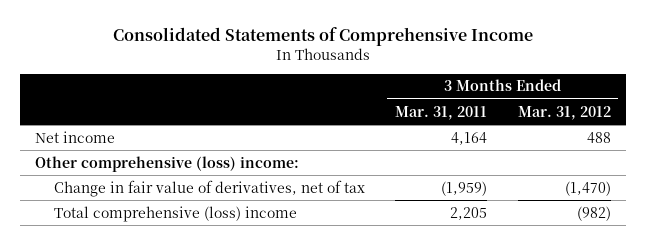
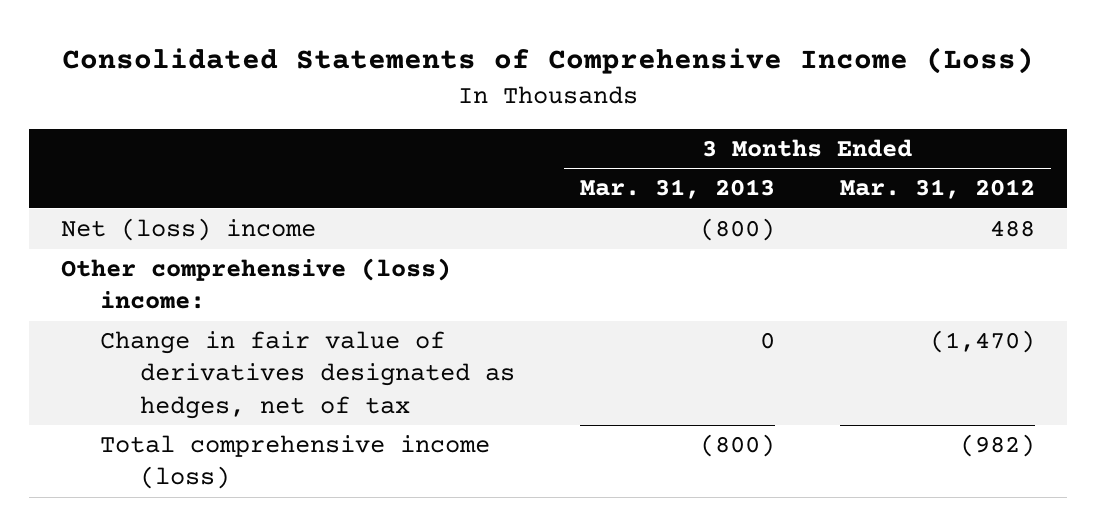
- Consolidated Statements of Comprehensive Income
+ Consolidated Statements of Comprehensive Income (Loss)
- | 3 Months Ended Mar. 31, 2011 | 3 Months Ended Mar. 31, 2012
+ | 3 Months Ended Mar. 31, 2013 | 3 Months Ended Mar. 31, 2012
- Net income | 4,164 | 488
+ Net (loss) income | (800) | 488
- Change in fair value of derivatives, net of tax | (1,959) | (1,470)
- Total comprehensive (loss) income | 2,205 | (982)
+ Change in fair value of derivatives designated as hedges, net of tax | 0 | (1,470)
+ Total comprehensive income (loss) | (800) | (982)

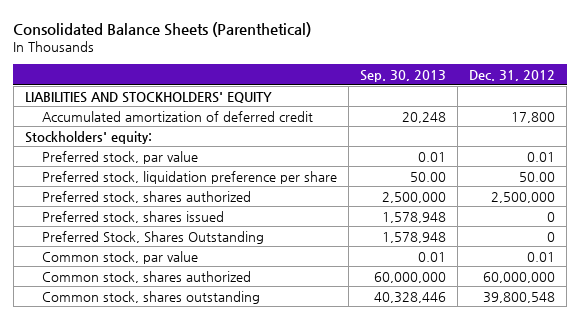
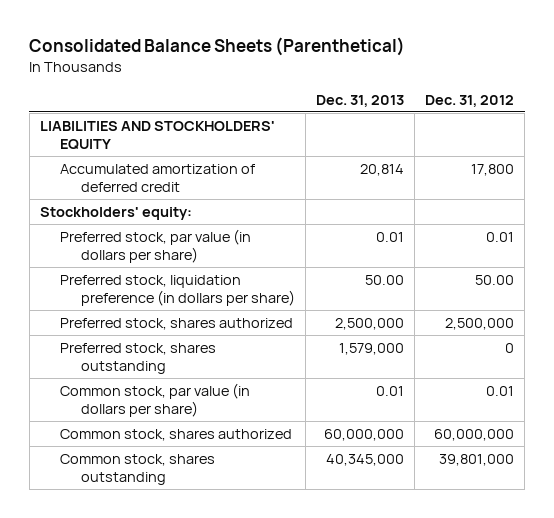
- | Sep. 30, 2013 | Dec. 31, 2012
+ | Dec. 31, 2013 | Dec. 31, 2012
- Preferred stock, par value | 0.01 | 0.01
- Preferred stock, liquidation preference per share | 50.00 | 50.00
+ Preferred stock, par value (in dollars per share) | 0.01 | 0.01
+ Preferred stock, liquidation preference (in dollars per share) | 50.00 | 50.00
- Preferred stock, shares issued | 1,578,948 | 0
- Preferred Stock, Shares Outstanding | 1,578,948 | 0
- Common stock, par value | 0.01 | 0.01
+ Preferred stock, shares outstanding | 1,579,000 | 0
+ Common stock, par value (in dollars per share) | 0.01 | 0.01
- Common stock, shares outstanding | 40,328,446 | 39,800,548
+ Common stock, shares outstanding | 40,345,000 | 39,801,000

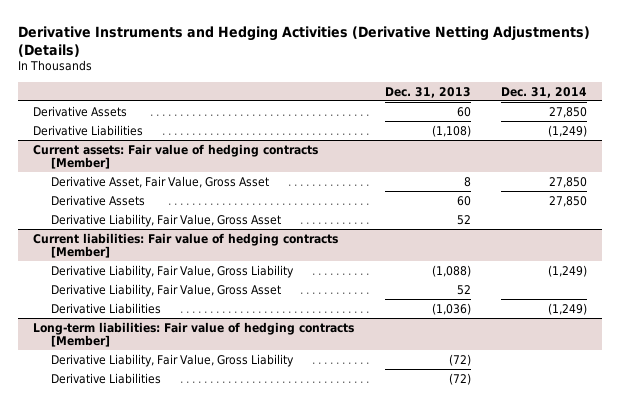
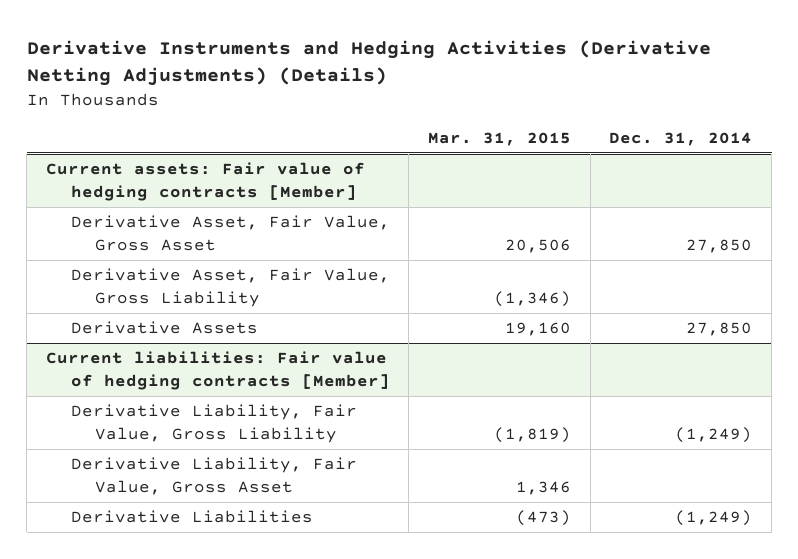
- | Dec. 31, 2013 | Dec. 31, 2014
+ | Mar. 31, 2015 | Dec. 31, 2014
- Derivative Assets | 60 | 27,850
- Derivative Liabilities | (1,108) | (1,249)
@ Current assets: Fair value of hedging contracts [Member]
+ Derivative Asset, Fair Value, Gross Liability | (1,346) |
- Derivative Liability, Fair Value, Gross Asset | 52 |
- Long-term liabilities: Fair value of hedging contracts [Member]
- Derivative Liability, Fair Value, Gross Liability | (72) |
- Derivative Liabilities | (72) |

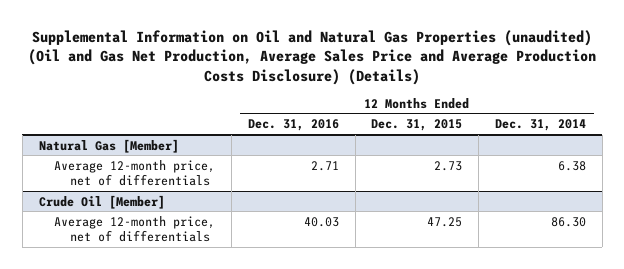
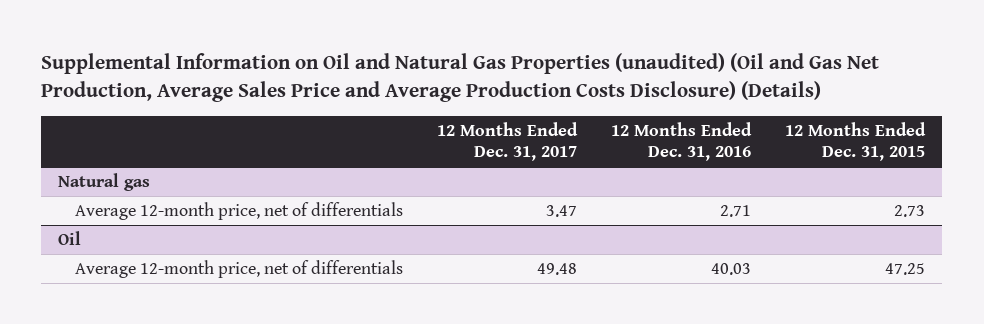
- | 12 Months Ended Dec. 31, 2016 | 12 Months Ended Dec. 31, 2015 | 12 Months Ended Dec. 31, 2014
+ | 12 Months Ended Dec. 31, 2017 | 12 Months Ended Dec. 31, 2016 | 12 Months Ended Dec. 31, 2015
- Natural Gas [Member]
+ Natural gas
- Crude Oil [Member]
+ Oil

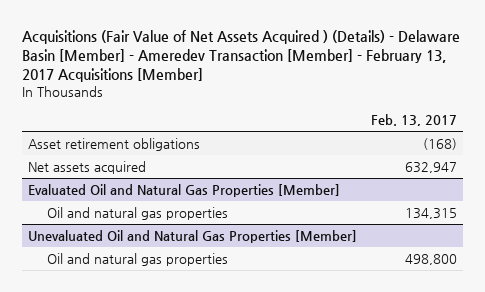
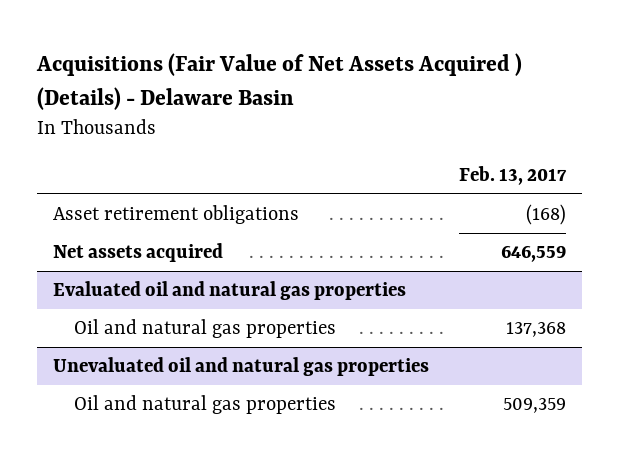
- Acquisitions (Fair Value of Net Assets Acquired ) (Details) - Delaware Basin [Member] - Ameredev Transaction [Member] - February 13, 2017 Acquisitions [Member]
+ Acquisitions (Fair Value of Net Assets Acquired ) (Details) - Delaware Basin
- Net assets acquired | 632,947
- Evaluated Oil and Natural Gas Properties [Member]
- Oil and natural gas properties | 134,315
- Unevaluated Oil and Natural Gas Properties [Member]
- Oil and natural gas properties | 498,800
+ Net assets acquired | 646,559
+ Evaluated oil and natural gas properties
+ Oil and natural gas properties | 137,368
+ Unevaluated oil and natural gas properties
+ Oil and natural gas properties | 509,359

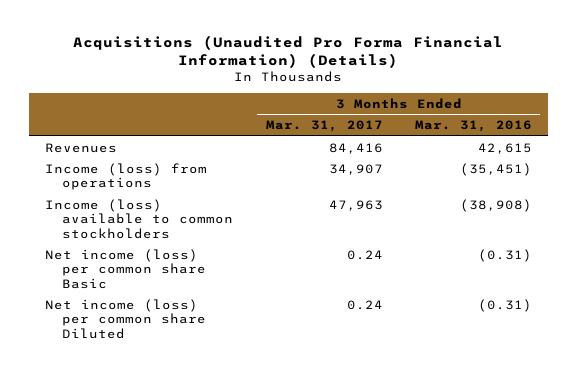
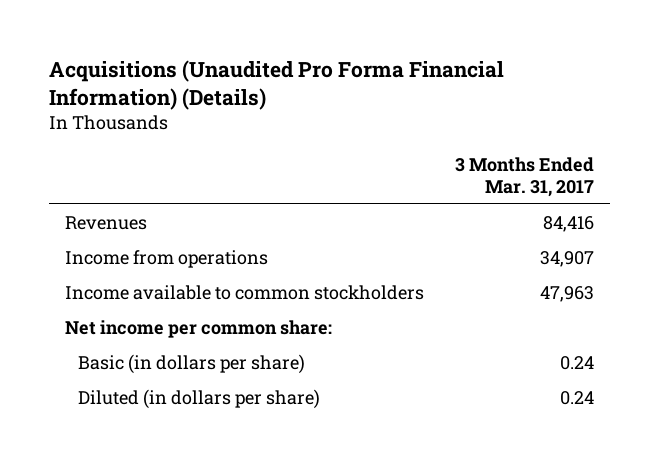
- | 3 Months Ended Mar. 31, 2017 | 3 Months Ended Mar. 31, 2016
+ | 3 Months Ended Mar. 31, 2017
- Income (loss) from operations | 34,907 | (35,451)
- Income (loss) available to common stockholders | 47,963 | (38,908)
- Net income (loss) per common share Basic | 0.24 | (0.31)
- Net income (loss) per common share Diluted | 0.24 | (0.31)
+ Income from operations | 34,907
+ Income available to common stockholders | 47,963
+ Net income per common share:
+ Basic (in dollars per share) | 0.24
+ Diluted (in dollars per share) | 0.24

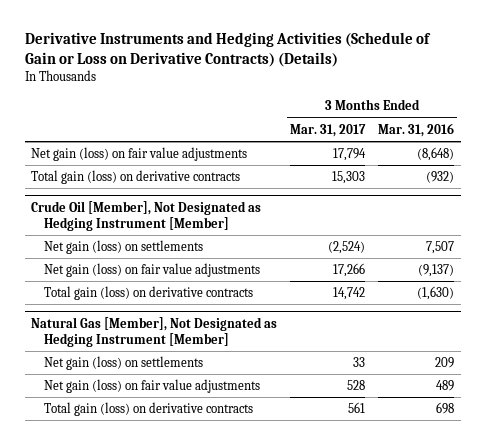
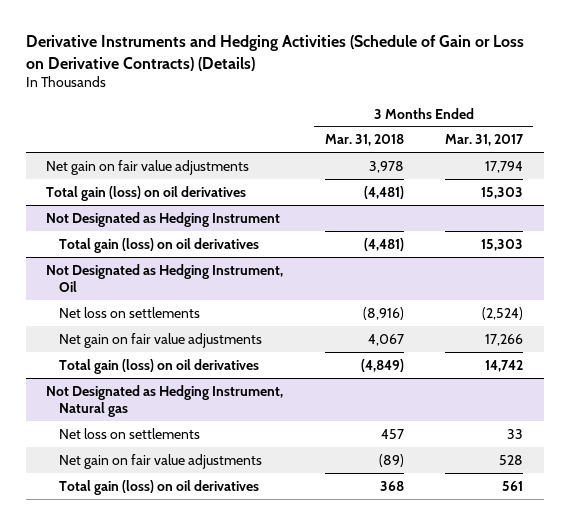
- | 3 Months Ended Mar. 31, 2017 | 3 Months Ended Mar. 31, 2016
+ | 3 Months Ended Mar. 31, 2018 | 3 Months Ended Mar. 31, 2017
- Net gain (loss) on fair value adjustments | 17,794 | (8,648)
- Total gain (loss) on derivative contracts | 15,303 | (932)
- Crude Oil [Member], Not Designated as Hedging Instrument [Member]
- Net gain (loss) on settlements | (2,524) | 7,507
- Net gain (loss) on fair value adjustments | 17,266 | (9,137)
- Total gain (loss) on derivative contracts | 14,742 | (1,630)
- Natural Gas [Member], Not Designated as Hedging Instrument [Member]
- Net gain (loss) on settlements | 33 | 209
- Net gain (loss) on fair value adjustments | 528 | 489
- Total gain (loss) on derivative contracts | 561 | 698
+ Net gain on fair value adjustments | 3,978 | 17,794
+ Total gain (loss) on oil derivatives | (4,481) | 15,303
+ Not Designated as Hedging Instrument
+ Total gain (loss) on oil derivatives | (4,481) | 15,303
+ Not Designated as Hedging Instrument, Oil
+ Net loss on settlements | (8,916) | (2,524)
+ Net gain on fair value adjustments | 4,067 | 17,266
+ Total gain (loss) on oil derivatives | (4,849) | 14,742
+ Not Designated as Hedging Instrument, Natural gas
+ Net loss on settlements | 457 | 33
+ Net gain on fair value adjustments | (89) | 528
+ Total gain (loss) on oil derivatives | 368 | 561

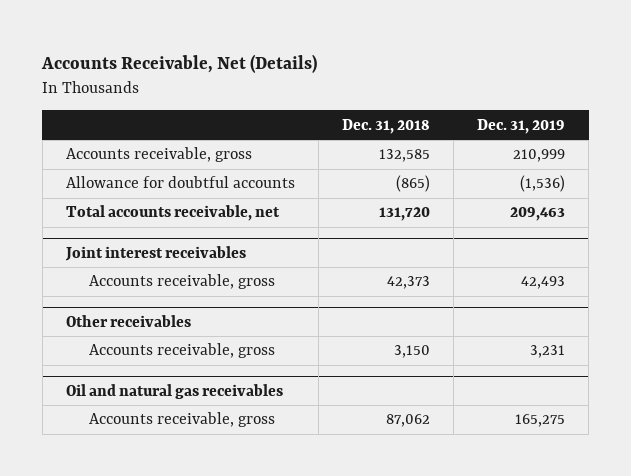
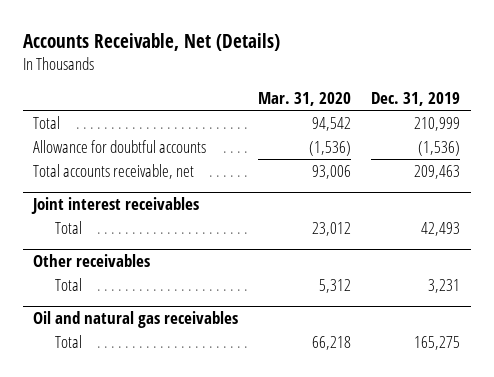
- | Dec. 31, 2018 | Dec. 31, 2019
+ | Mar. 31, 2020 | Dec. 31, 2019
- Accounts receivable, gross | 132,585 | 210,999
+ Total | 94,542 | 210,999
@ Joint interest receivables
- Accounts receivable, gross | 42,373 | 42,493
+ Total | 23,012 | 42,493
@ Other receivables
- Accounts receivable, gross | 3,150 | 3,231
+ Total | 5,312 | 3,231
@ Oil and natural gas receivables
- Accounts receivable, gross | 87,062 | 165,275
+ Total | 66,218 | 165,275

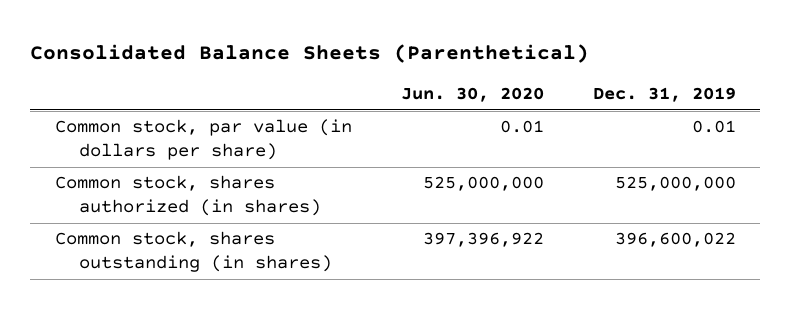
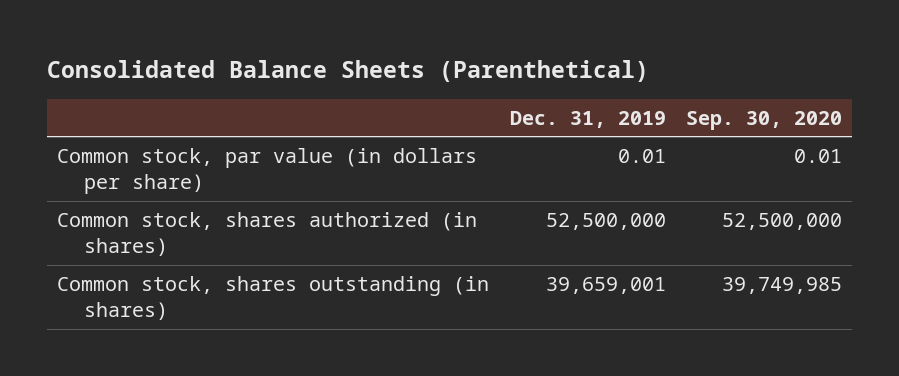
- | Jun. 30, 2020 | Dec. 31, 2019
+ | Dec. 31, 2019 | Sep. 30, 2020
- Common stock, shares authorized (in shares) | 525,000,000 | 525,000,000
- Common stock, shares outstanding (in shares) | 397,396,922 | 396,600,022
+ Common stock, shares authorized (in shares) | 52,500,000 | 52,500,000
+ Common stock, shares outstanding (in shares) | 39,659,001 | 39,749,985

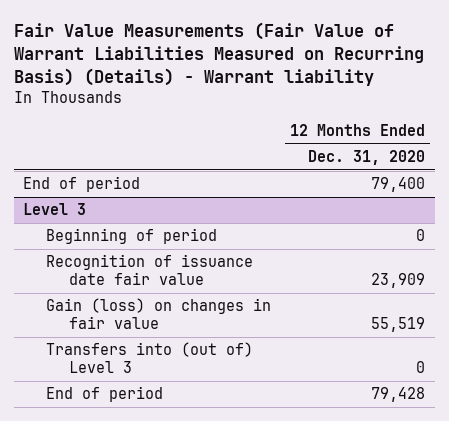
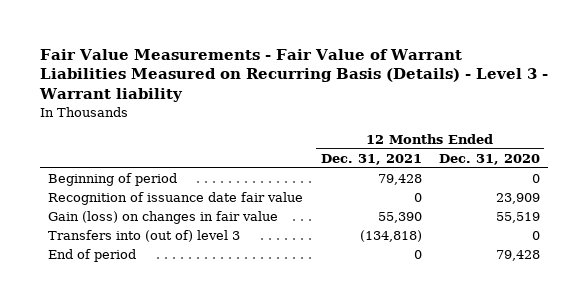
- Fair Value Measurements (Fair Value of Warrant Liabilities Measured on Recurring Basis) (Details) - Warrant liability
+ Fair Value Measurements - Fair Value of Warrant Liabilities Measured on Recurring Basis (Details) - Level 3 - Warrant liability
- | 12 Months Ended Dec. 31, 2020
+ | 12 Months Ended Dec. 31, 2021 | 12 Months Ended Dec. 31, 2020
- End of period | 79,400
- Level 3
- Transfers into (out of) Level 3 | 0
+ Transfers into (out of) level 3 | (134,818) | 0

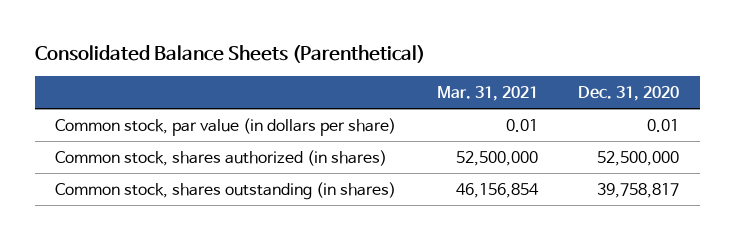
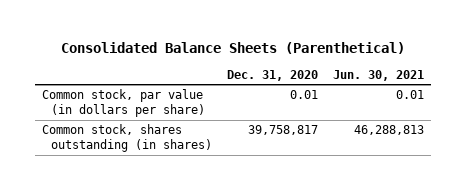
- | Mar. 31, 2021 | Dec. 31, 2020
+ | Dec. 31, 2020 | Jun. 30, 2021
- Common stock, shares authorized (in shares) | 52,500,000 | 52,500,000

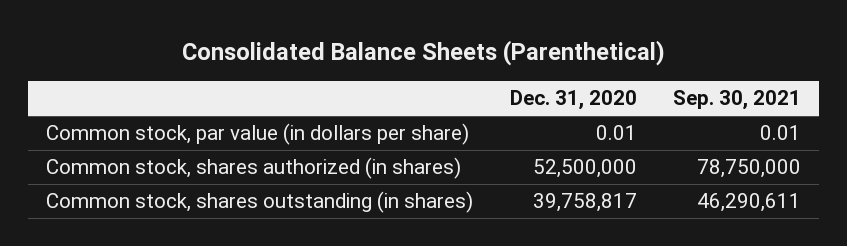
- | Dec. 31, 2020 | Jun. 30, 2021
+ | Dec. 31, 2020 | Sep. 30, 2021
+ Common stock, shares authorized (in shares) | 52,500,000 | 78,750,000

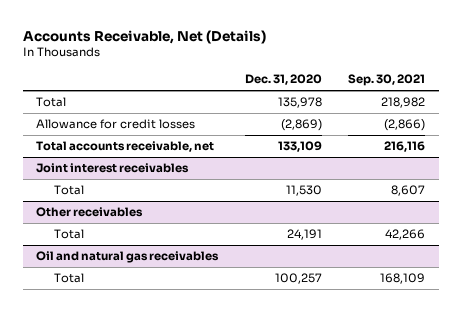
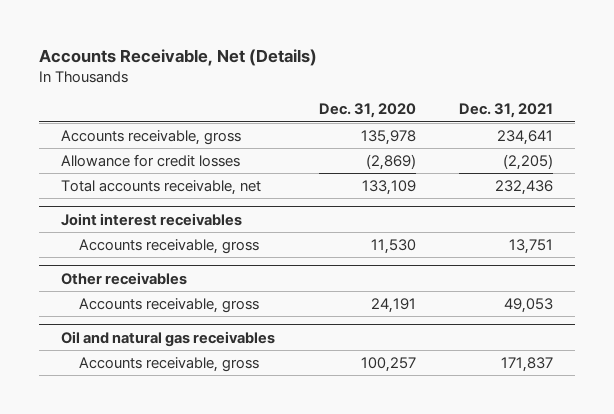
- | Dec. 31, 2020 | Sep. 30, 2021
+ | Dec. 31, 2020 | Dec. 31, 2021
- Total | 135,978 | 218,982
+ Accounts receivable, gross | 135,978 | 234,641
@ Joint interest receivables
- Total | 11,530 | 8,607
+ Accounts receivable, gross | 11,530 | 13,751
@ Other receivables
- Total | 24,191 | 42,266
+ Accounts receivable, gross | 24,191 | 49,053
@ Oil and natural gas receivables
- Total | 100,257 | 168,109
+ Accounts receivable, gross | 100,257 | 171,837

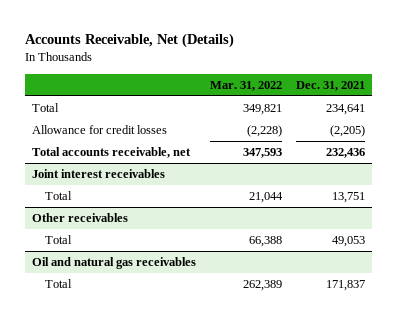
- | Dec. 31, 2020 | Dec. 31, 2021
+ | Mar. 31, 2022 | Dec. 31, 2021
- Accounts receivable, gross | 135,978 | 234,641
+ Total | 349,821 | 234,641
@ Joint interest receivables
- Accounts receivable, gross | 11,530 | 13,751
+ Total | 21,044 | 13,751
@ Other receivables
- Accounts receivable, gross | 24,191 | 49,053
+ Total | 66,388 | 49,053
@ Oil and natural gas receivables
- Accounts receivable, gross | 100,257 | 171,837
+ Total | 262,389 | 171,837

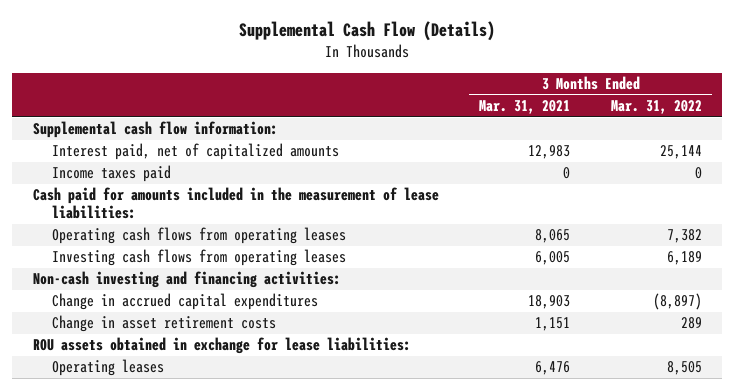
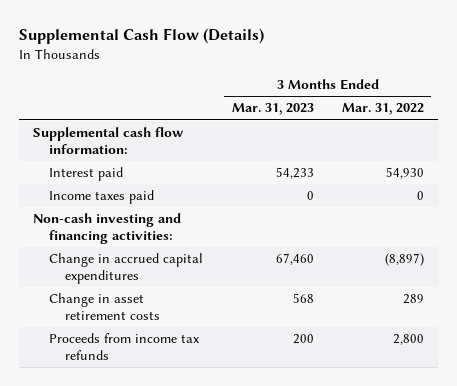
- | 3 Months Ended Mar. 31, 2021 | 3 Months Ended Mar. 31, 2022
+ | 3 Months Ended Mar. 31, 2023 | 3 Months Ended Mar. 31, 2022
- Interest paid, net of capitalized amounts | 12,983 | 25,144
+ Interest paid | 54,233 | 54,930
- Cash paid for amounts included in the measurement of lease liabilities:
- Operating cash flows from operating leases | 8,065 | 7,382
- Investing cash flows from operating leases | 6,005 | 6,189
- ROU assets obtained in exchange for lease liabilities:
- Operating leases | 6,476 | 8,505
+ Proceeds from income tax refunds | 200 | 2,800

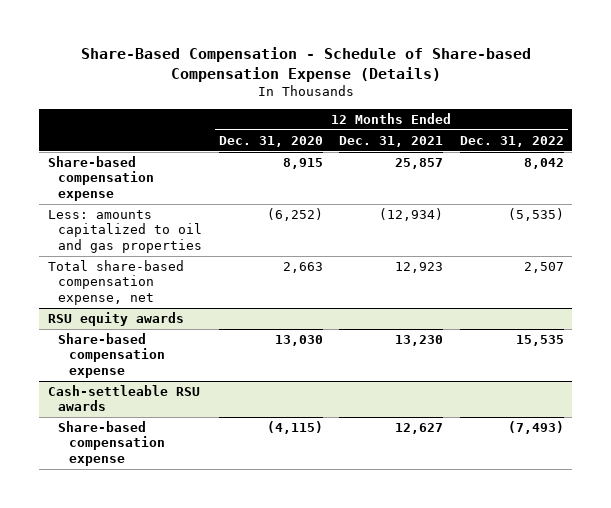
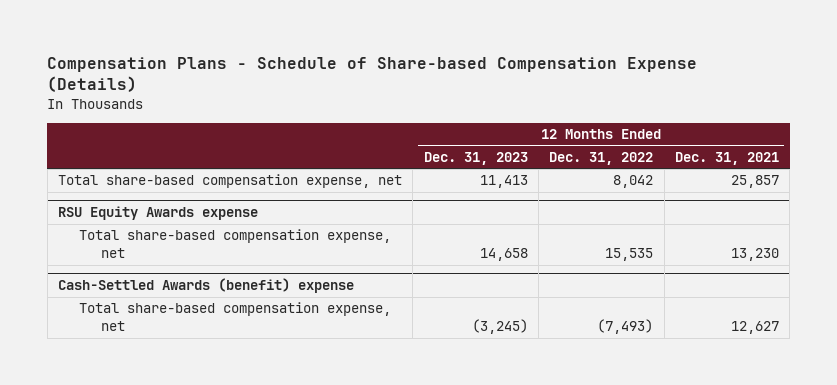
- Share-Based Compensation - Schedule of Share-based Compensation Expense (Details)
+ Compensation Plans - Schedule of Share-based Compensation Expense (Details)
- | 12 Months Ended Dec. 31, 2020 | 12 Months Ended Dec. 31, 2021 | 12 Months Ended Dec. 31, 2022
+ | 12 Months Ended Dec. 31, 2023 | 12 Months Ended Dec. 31, 2022 | 12 Months Ended Dec. 31, 2021
- Share-based compensation expense | 8,915 | 25,857 | 8,042
- Less: amounts capitalized to oil and gas properties | (6,252) | (12,934) | (5,535)
- Total share-based compensation expense, net | 2,663 | 12,923 | 2,507
- RSU equity awards
- Share-based compensation expense | 13,030 | 13,230 | 15,535
- Cash-settleable RSU awards
- Share-based compensation expense | (4,115) | 12,627 | (7,493)
+ Total share-based compensation expense, net | 11,413 | 8,042 | 25,857
+ RSU Equity Awards expense
+ Total share-based compensation expense, net | 14,658 | 15,535 | 13,230
+ Cash-Settled Awards (benefit) expense
+ Total share-based compensation expense, net | (3,245) | (7,493) | 12,627

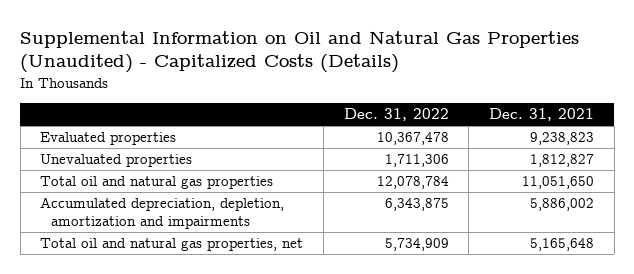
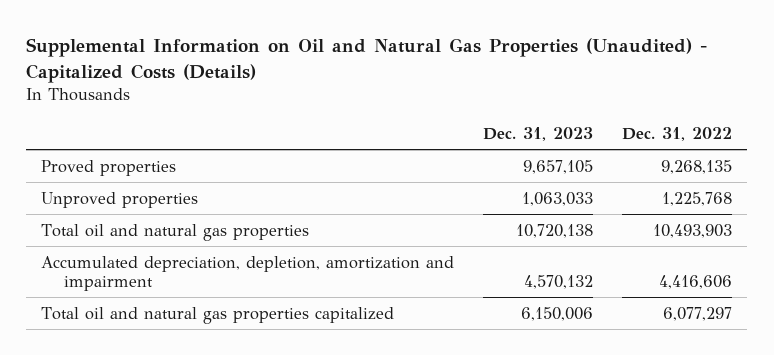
- | Dec. 31, 2022 | Dec. 31, 2021
+ | Dec. 31, 2023 | Dec. 31, 2022
- Evaluated properties | 10,367,478 | 9,238,823
- Unevaluated properties | 1,711,306 | 1,812,827
- Total oil and natural gas properties | 12,078,784 | 11,051,650
- Accumulated depreciation, depletion, amortization and impairments | 6,343,875 | 5,886,002
- Total oil and natural gas properties, net | 5,734,909 | 5,165,648
+ Proved properties | 9,657,105 | 9,268,135
+ Unproved properties | 1,063,033 | 1,225,768
+ Total oil and natural gas properties | 10,720,138 | 10,493,903
+ Accumulated depreciation, depletion, amortization and impairment | 4,570,132 | 4,416,606
+ Total oil and natural gas properties capitalized | 6,150,006 | 6,077,297

